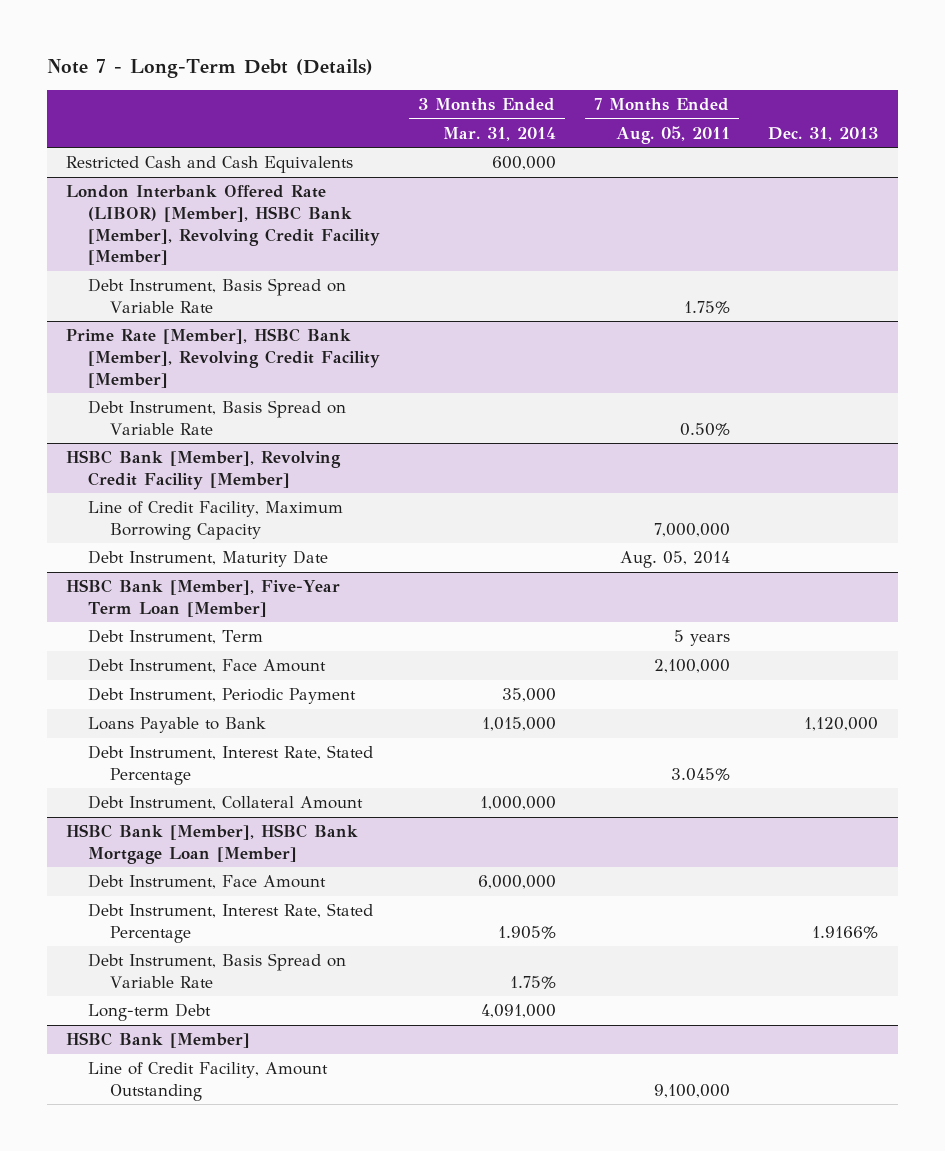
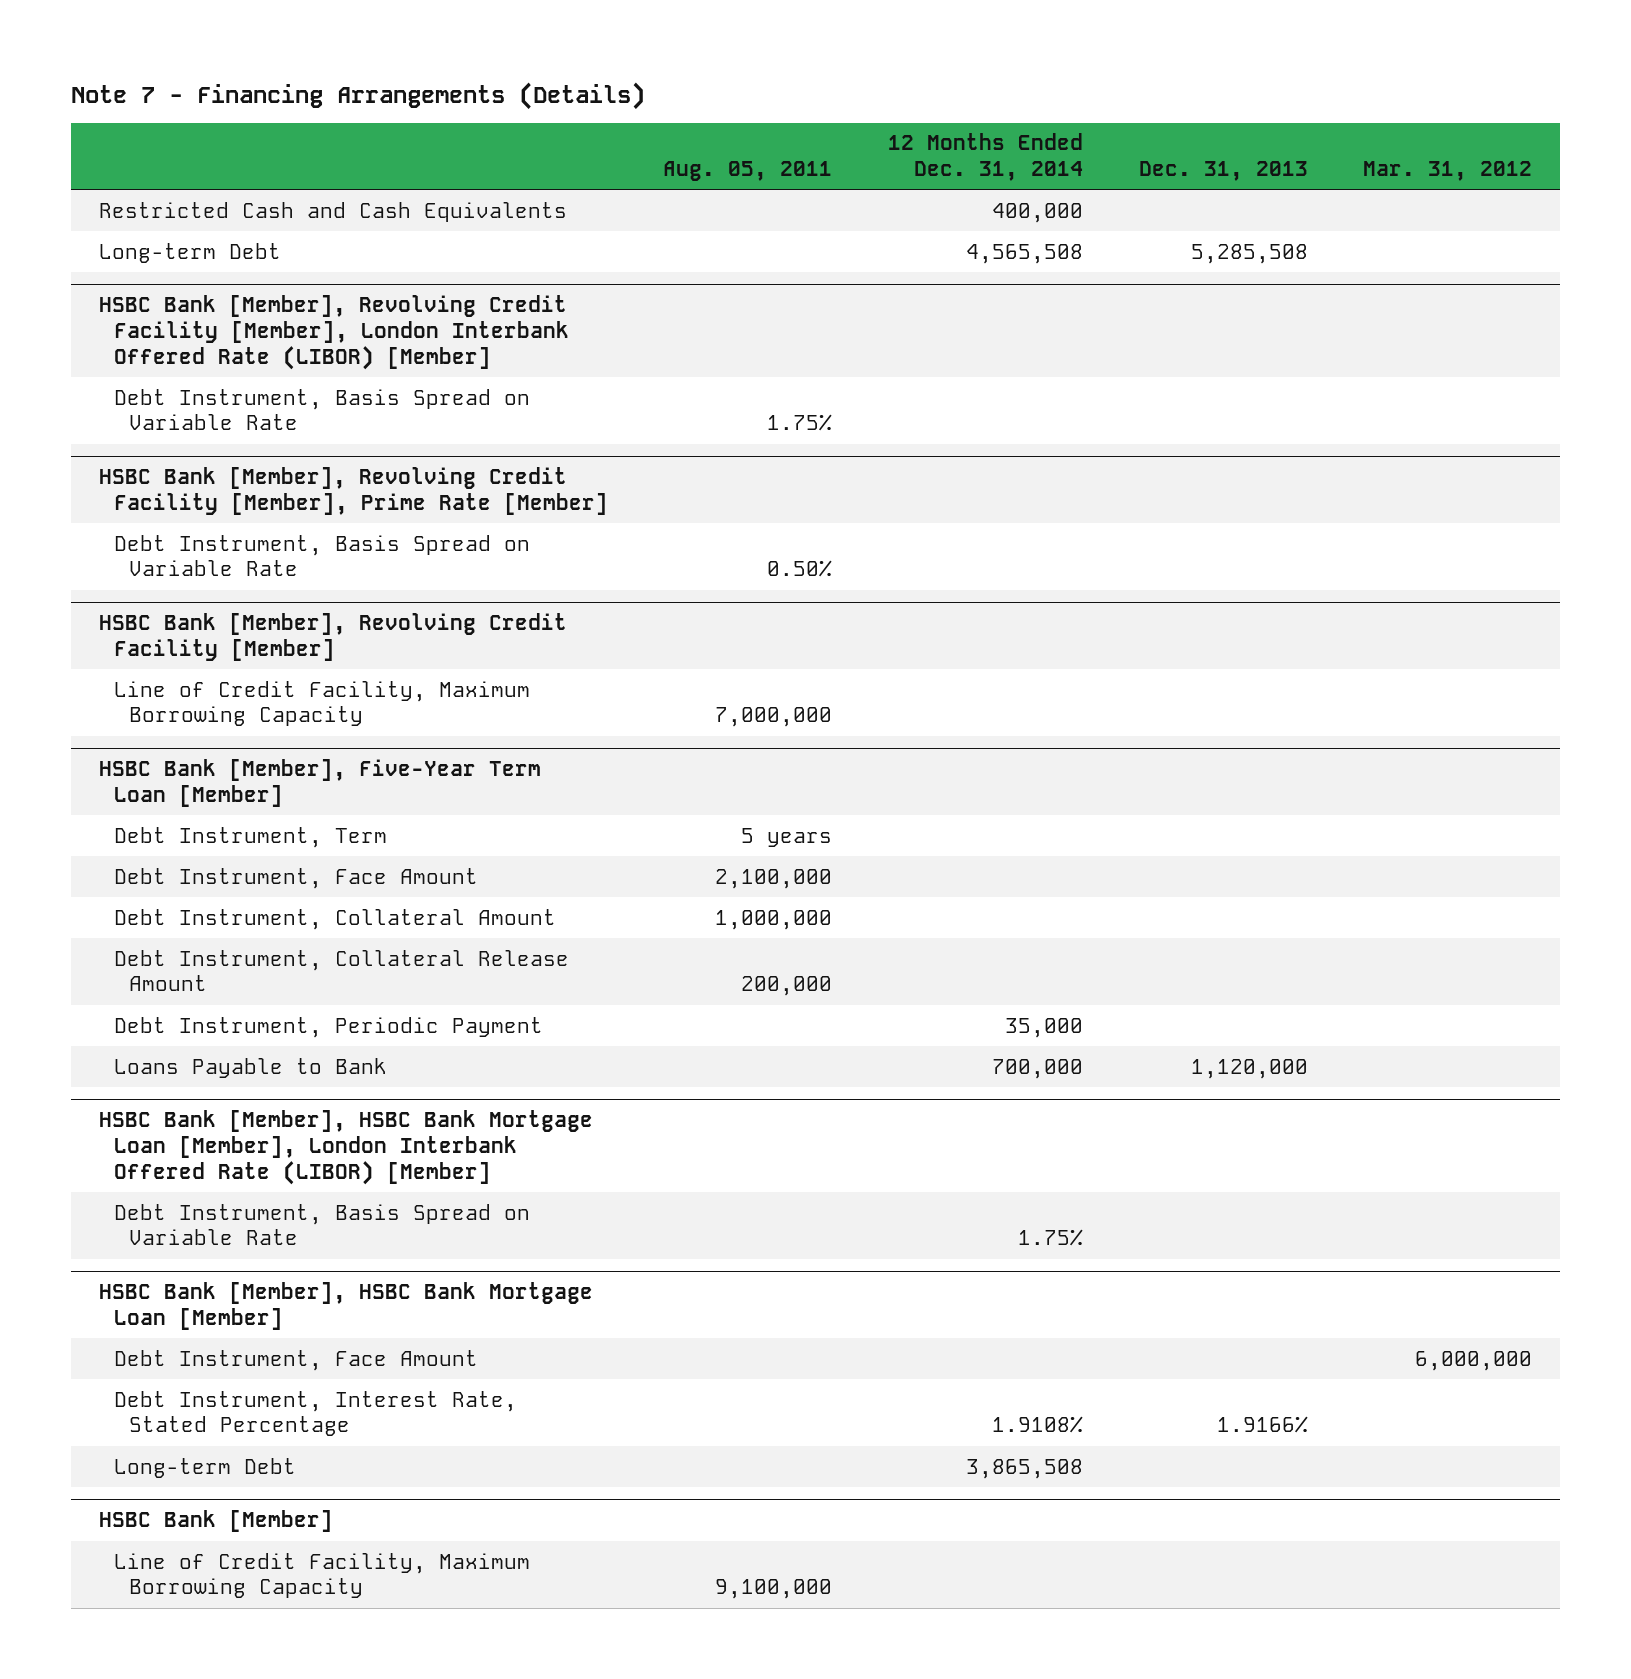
- Note 7 - Long-Term Debt (Details)
+ Note 7 - Financing Arrangements (Details)
- | 3 Months Ended Mar. 31, 2014 | 7 Months Ended Aug. 05, 2011 | Dec. 31, 2013
+ | Aug. 05, 2011 | 12 Months Ended Dec. 31, 2014 | Dec. 31, 2013 | Mar. 31, 2012
- London Interbank Offered Rate (LIBOR) [Member], HSBC Bank [Member], Revolving Credit Facility [Member]
+ Long-term Debt | | 4,565,508 | 5,285,508 |
+ HSBC Bank [Member], Revolving Credit Facility [Member], London Interbank Offered Rate (LIBOR) [Member]
- Prime Rate [Member], HSBC Bank [Member], Revolving Credit Facility [Member]
+ HSBC Bank [Member], Revolving Credit Facility [Member], Prime Rate [Member]
@ HSBC Bank [Member], Revolving Credit Facility [Member]
- Debt Instrument, Maturity Date | | Aug. 05, 2014 |
@ HSBC Bank [Member], Five-Year Term Loan [Member]
moved up: Debt Instrument, Collateral Amount | 1,000,000 | | |
+ Debt Instrument, Collateral Release Amount | 200,000 | | |
- Debt Instrument, Interest Rate, Stated Percentage | | 3.045% |
+ HSBC Bank [Member], HSBC Bank Mortgage Loan [Member], London Interbank Offered Rate (LIBOR) [Member]
+ Debt Instrument, Basis Spread on Variable Rate | | 1.75% | |
@ HSBC Bank [Member], HSBC Bank Mortgage Loan [Member]
- Debt Instrument, Basis Spread on Variable Rate | 1.75% | |
@ HSBC Bank [Member]
- Line of Credit Facility, Amount Outstanding | | 9,100,000 |
+ Line of Credit Facility, Maximum Borrowing Capacity | 9,100,000 | | |

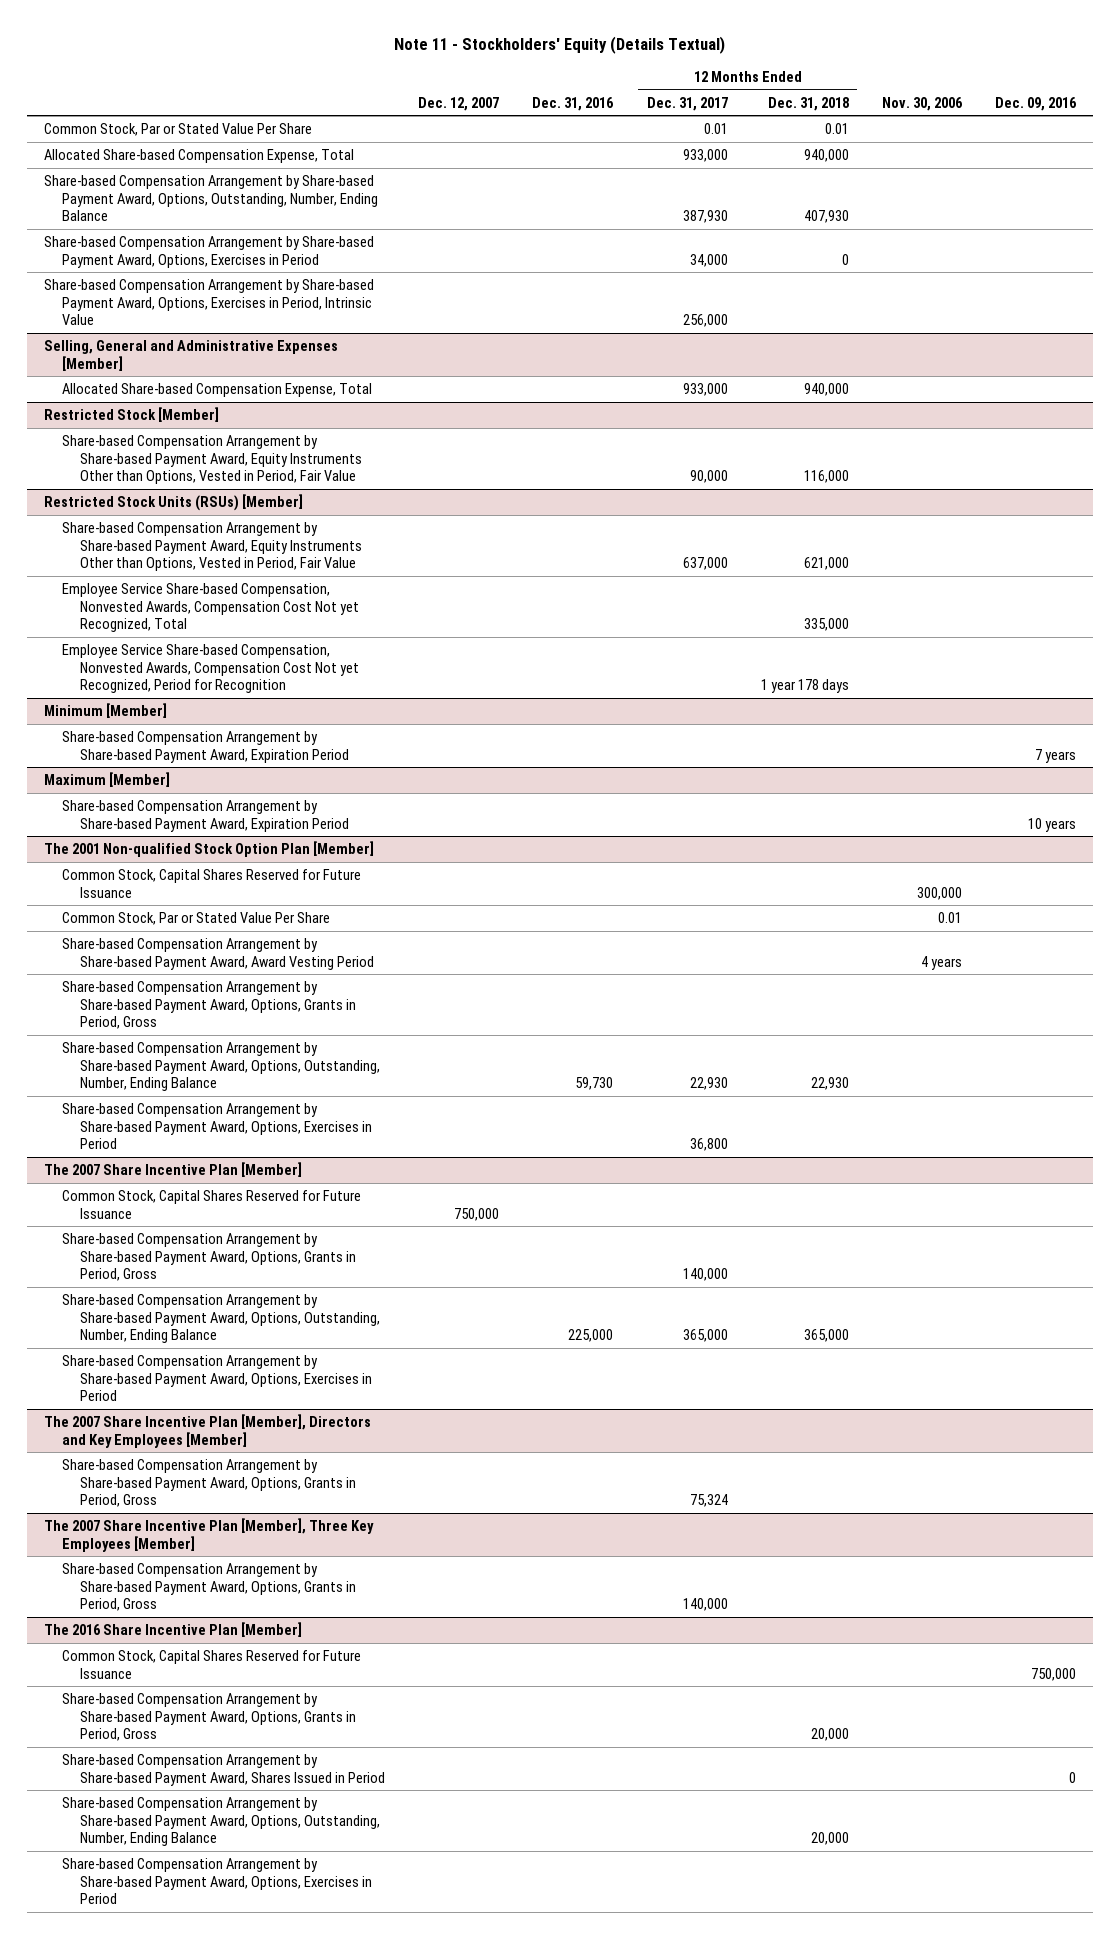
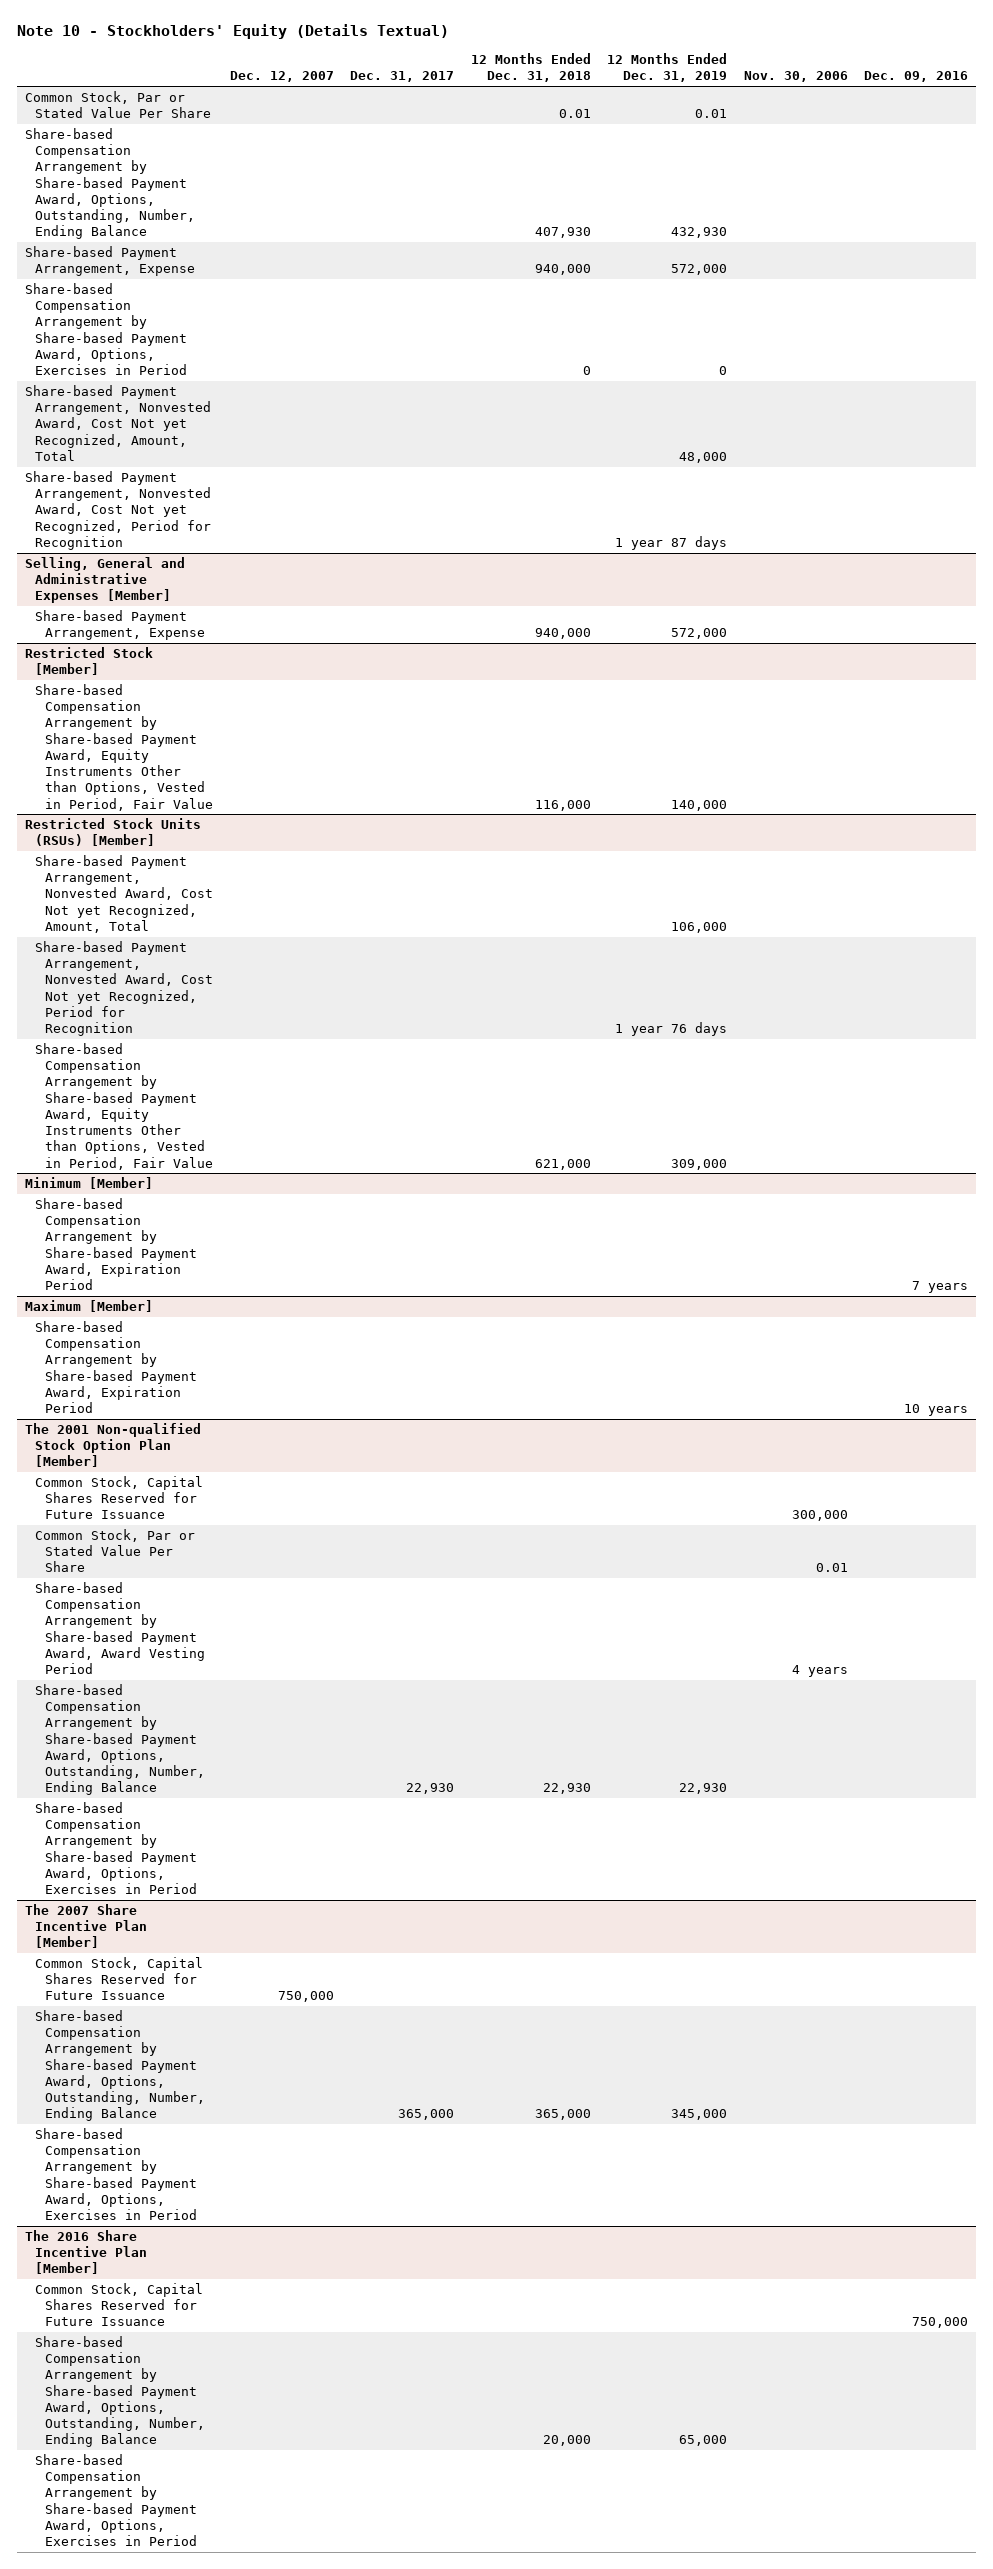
- Note 11 - Stockholders' Equity (Details Textual)
+ Note 10 - Stockholders' Equity (Details Textual)
- | Dec. 12, 2007 | Dec. 31, 2016 | 12 Months Ended Dec. 31, 2017 | 12 Months Ended Dec. 31, 2018 | Nov. 30, 2006 | Dec. 09, 2016
+ | Dec. 12, 2007 | Dec. 31, 2017 | 12 Months Ended Dec. 31, 2018 | 12 Months Ended Dec. 31, 2019 | Nov. 30, 2006 | Dec. 09, 2016
- Allocated Share-based Compensation Expense, Total | | | 933,000 | 940,000 | |
+ Share-based Payment Arrangement, Expense | | | 940,000 | 572,000 | |
- Share-based Compensation Arrangement by Share-based Payment Award, Options, Exercises in Period, Intrinsic Value | | | 256,000 | | |
+ Share-based Payment Arrangement, Nonvested Award, Cost Not yet Recognized, Amount, Total | | | | 48,000 | |
+ Share-based Payment Arrangement, Nonvested Award, Cost Not yet Recognized, Period for Recognition | | | | 1 year 87 days | |
@ Selling, General and Administrative Expenses [Member]
- Allocated Share-based Compensation Expense, Total | | | 933,000 | 940,000 | |
+ Share-based Payment Arrangement, Expense | | | 940,000 | 572,000 | |
@ Restricted Stock Units (RSUs) [Member]
+ Share-based Payment Arrangement, Nonvested Award, Cost Not yet Recognized, Amount, Total | | | | 106,000 | |
+ Share-based Payment Arrangement, Nonvested Award, Cost Not yet Recognized, Period for Recognition | | | | 1 year 76 days | |
- Employee Service Share-based Compensation, Nonvested Awards, Compensation Cost Not yet Recognized, Total | | | | 335,000 | |
- Employee Service Share-based Compensation, Nonvested Awards, Compensation Cost Not yet Recognized, Period for Recognition | | | | 1 year 178 days | |
@ The 2001 Non-qualified Stock Option Plan [Member]
- Share-based Compensation Arrangement by Share-based Payment Award, Options, Grants in Period, Gross
@ The 2007 Share Incentive Plan [Member]
- Share-based Compensation Arrangement by Share-based Payment Award, Options, Grants in Period, Gross | | | 140,000 | | |
- The 2007 Share Incentive Plan [Member], Directors and Key Employees [Member]
- Share-based Compensation Arrangement by Share-based Payment Award, Options, Grants in Period, Gross | | | 75,324 | | |
- The 2007 Share Incentive Plan [Member], Three Key Employees [Member]
- Share-based Compensation Arrangement by Share-based Payment Award, Options, Grants in Period, Gross | | | 140,000 | | |
@ The 2016 Share Incentive Plan [Member]
- Share-based Compensation Arrangement by Share-based Payment Award, Options, Grants in Period, Gross | | | | 20,000 | |
- Share-based Compensation Arrangement by Share-based Payment Award, Shares Issued in Period | | | | | | 0

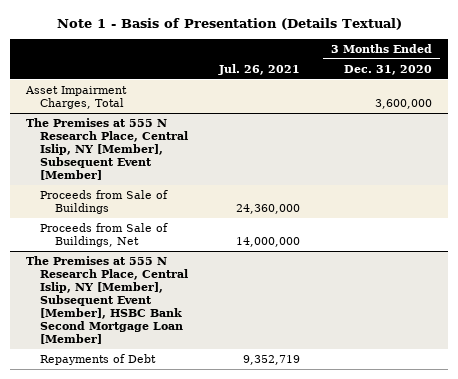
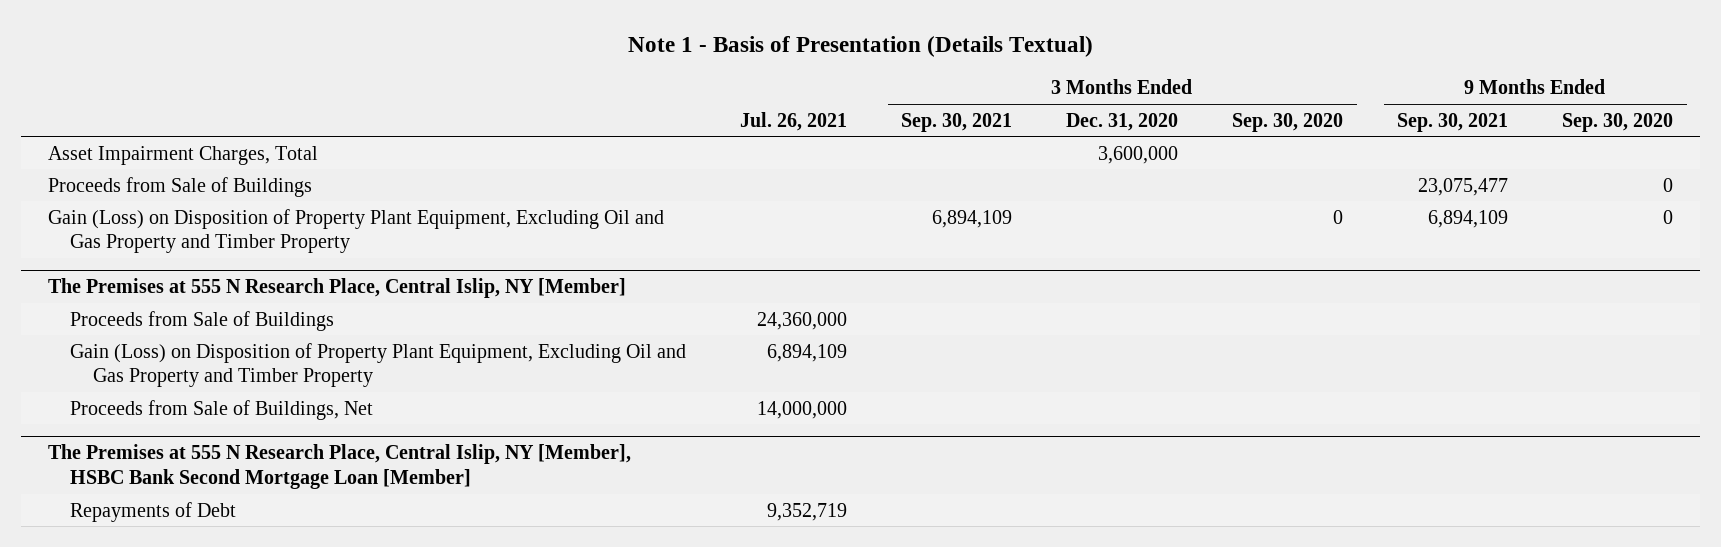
- | Jul. 26, 2021 | 3 Months Ended Dec. 31, 2020
+ | Jul. 26, 2021 | 3 Months Ended Sep. 30, 2021 | 3 Months Ended Dec. 31, 2020 | 3 Months Ended Sep. 30, 2020 | 9 Months Ended Sep. 30, 2021 | 9 Months Ended Sep. 30, 2020
- The Premises at 555 N Research Place, Central Islip, NY [Member], Subsequent Event [Member]
+ Proceeds from Sale of Buildings | | | | | 23,075,477 | 0
+ Gain (Loss) on Disposition of Property Plant Equipment, Excluding Oil and Gas Property and Timber Property | | 6,894,109 | | 0 | 6,894,109 | 0
+ The Premises at 555 N Research Place, Central Islip, NY [Member]
+ Gain (Loss) on Disposition of Property Plant Equipment, Excluding Oil and Gas Property and Timber Property | 6,894,109 | | | | |
- The Premises at 555 N Research Place, Central Islip, NY [Member], Subsequent Event [Member], HSBC Bank Second Mortgage Loan [Member]
+ The Premises at 555 N Research Place, Central Islip, NY [Member], HSBC Bank Second Mortgage Loan [Member]

